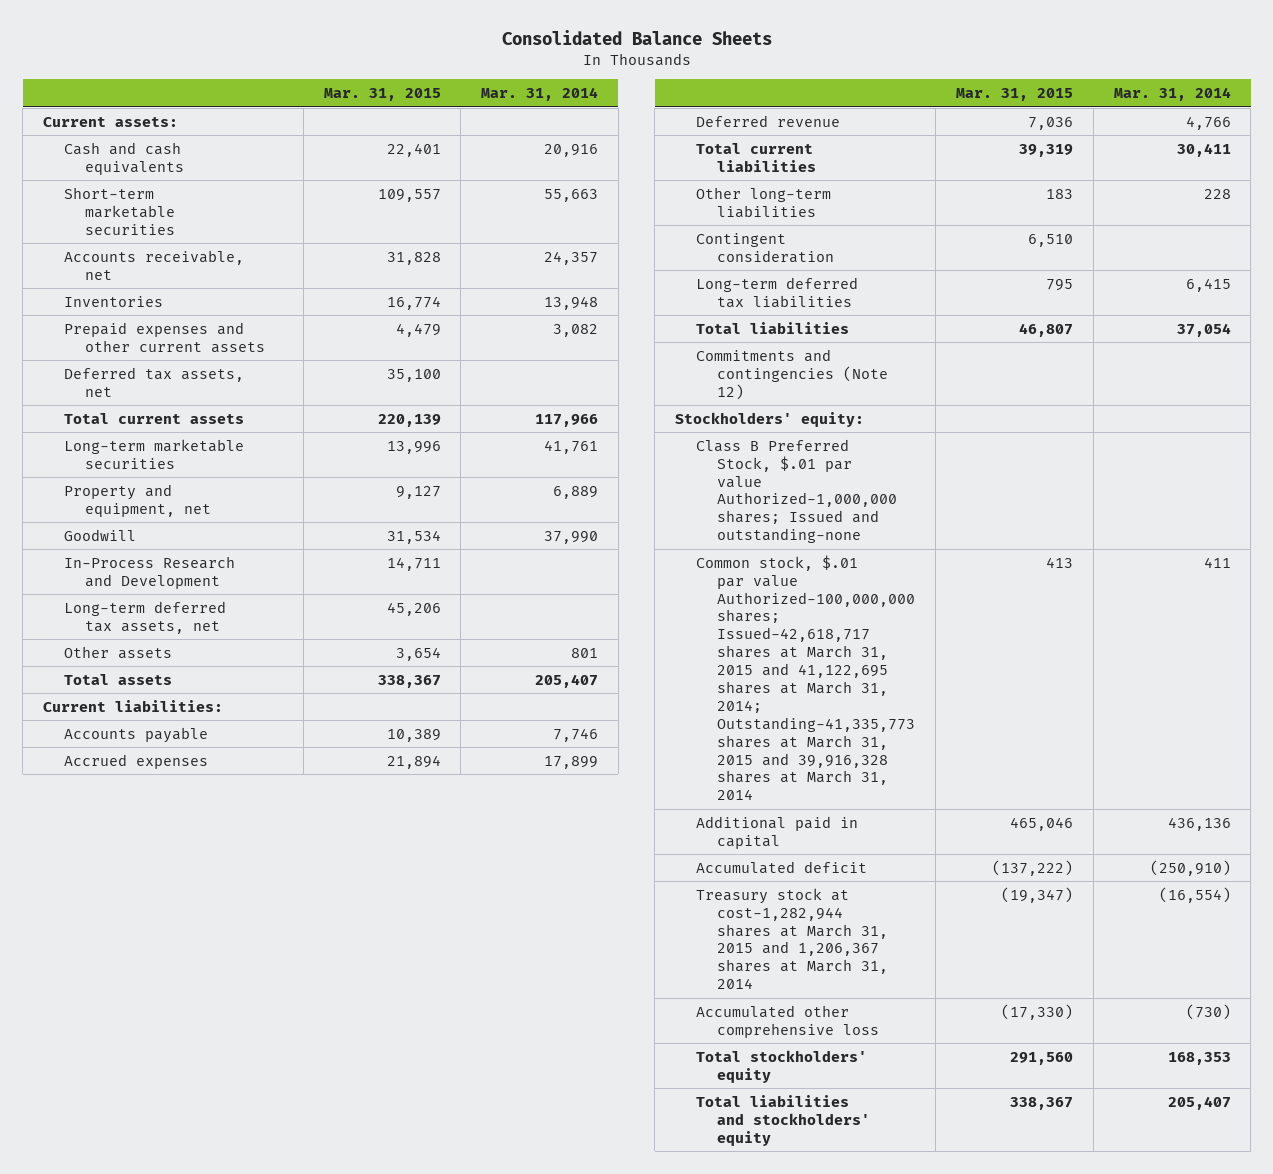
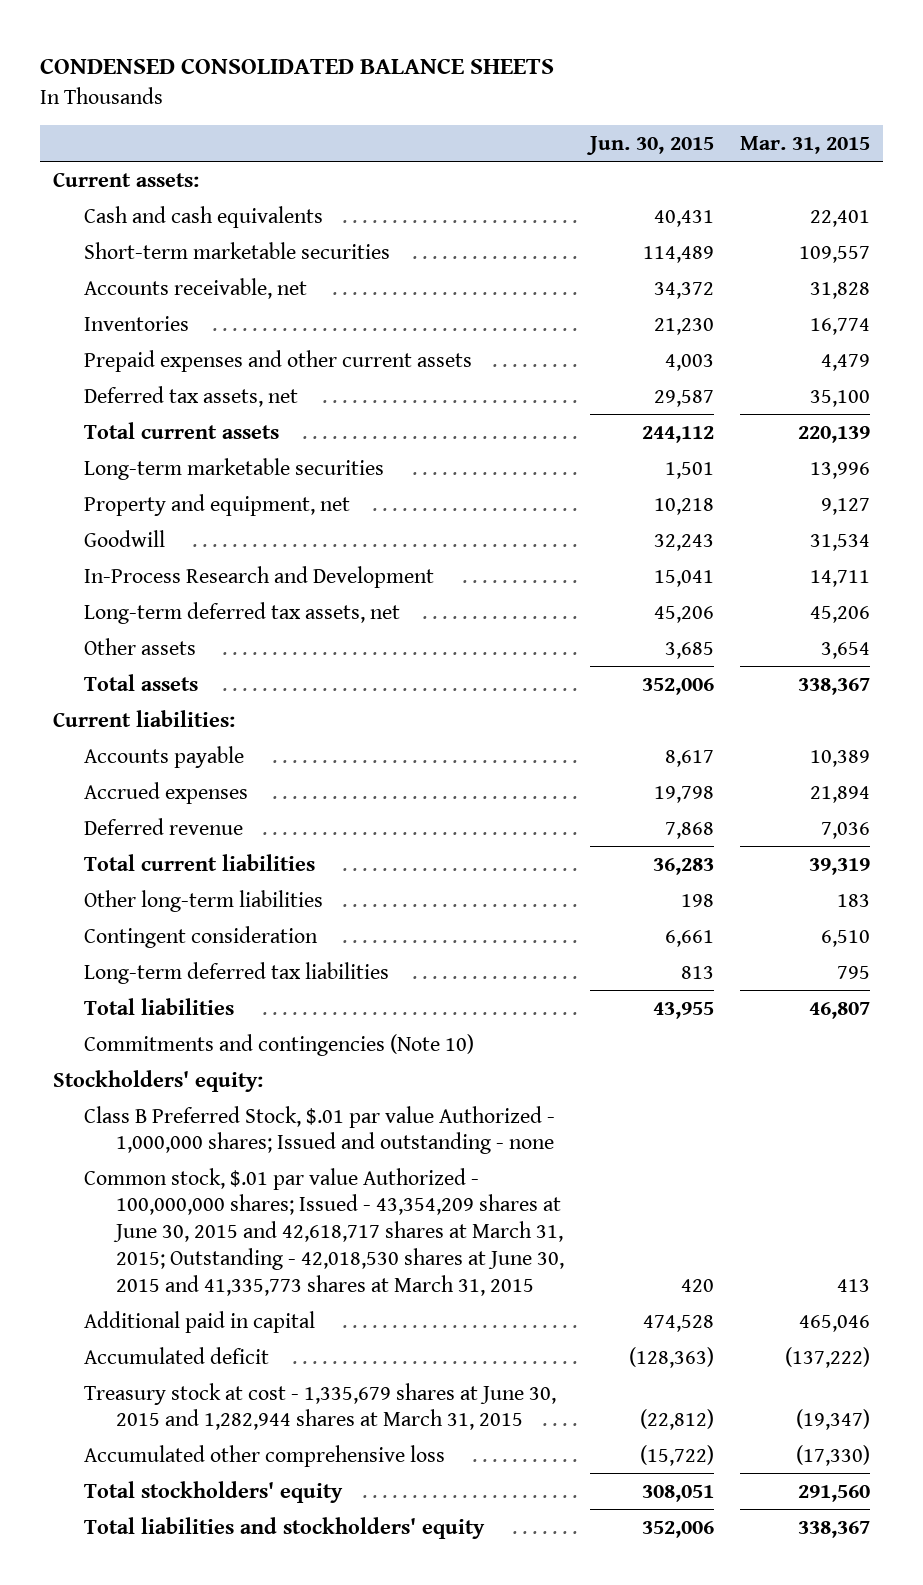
- Consolidated Balance Sheets
+ CONDENSED CONSOLIDATED BALANCE SHEETS
- | Mar. 31, 2015 | Mar. 31, 2014
+ | Jun. 30, 2015 | Mar. 31, 2015
- Commitments and contingencies (Note 12)
+ Commitments and contingencies (Note 10)
- Class B Preferred Stock, $.01 par value Authorized-1,000,000 shares; Issued and outstanding-none
- Common stock, $.01 par value Authorized-100,000,000 shares; Issued-42,618,717 shares at March 31, 2015 and 41,122,695 shares at March 31, 2014; Outstanding-41,335,773 shares at March 31, 2015 and 39,916,328 shares at March 31, 2014 | 413 | 411
+ Class B Preferred Stock, $.01 par value Authorized - 1,000,000 shares; Issued and outstanding - none
+ Common stock, $.01 par value Authorized - 100,000,000 shares; Issued - 43,354,209 shares at June 30, 2015 and 42,618,717 shares at March 31, 2015; Outstanding - 42,018,530 shares at June 30, 2015 and 41,335,773 shares at March 31, 2015 | 420 | 413
- Treasury stock at cost-1,282,944 shares at March 31, 2015 and 1,206,367 shares at March 31, 2014 | (19,347) | (16,554)
+ Treasury stock at cost - 1,335,679 shares at June 30, 2015 and 1,282,944 shares at March 31, 2015 | (22,812) | (19,347)

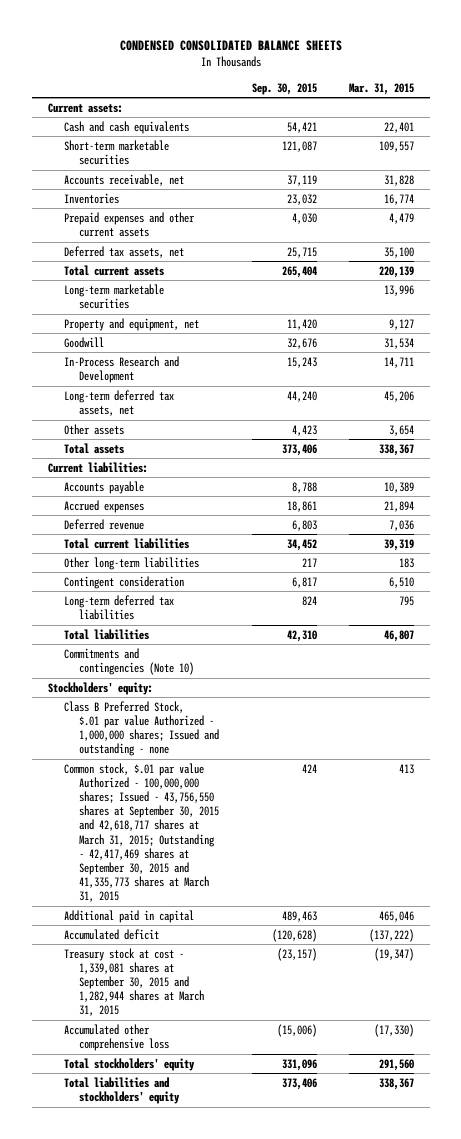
- | Jun. 30, 2015 | Mar. 31, 2015
+ | Sep. 30, 2015 | Mar. 31, 2015
- Common stock, $.01 par value Authorized - 100,000,000 shares; Issued - 43,354,209 shares at June 30, 2015 and 42,618,717 shares at March 31, 2015; Outstanding - 42,018,530 shares at June 30, 2015 and 41,335,773 shares at March 31, 2015 | 420 | 413
+ Common stock, $.01 par value Authorized - 100,000,000 shares; Issued - 43,756,550 shares at September 30, 2015 and 42,618,717 shares at March 31, 2015; Outstanding - 42,417,469 shares at September 30, 2015 and 41,335,773 shares at March 31, 2015 | 424 | 413
- Treasury stock at cost - 1,335,679 shares at June 30, 2015 and 1,282,944 shares at March 31, 2015 | (22,812) | (19,347)
+ Treasury stock at cost - 1,339,081 shares at September 30, 2015 and 1,282,944 shares at March 31, 2015 | (23,157) | (19,347)

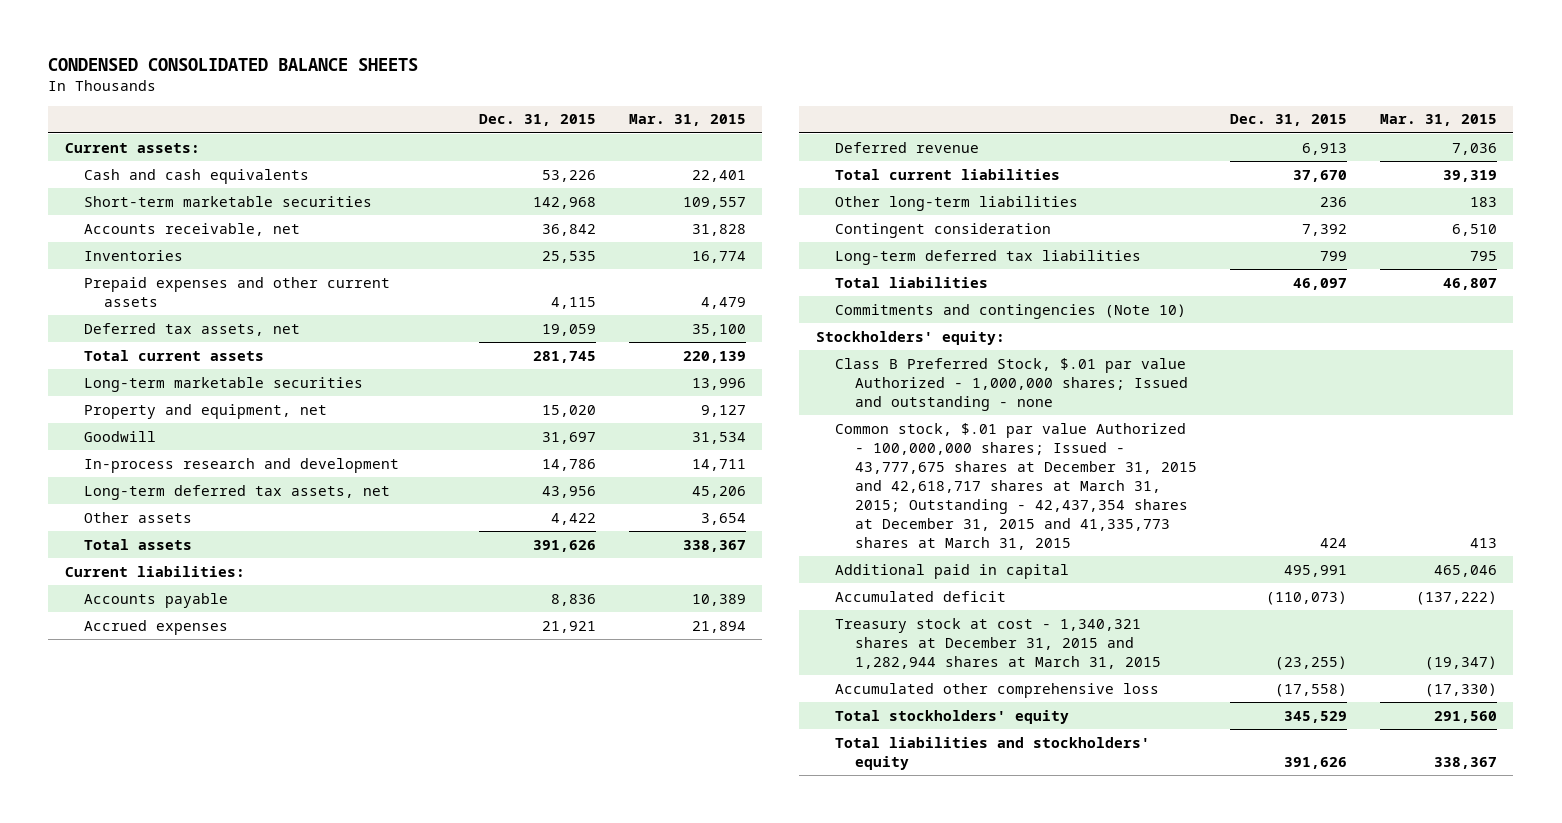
- | Sep. 30, 2015 | Mar. 31, 2015
+ | Dec. 31, 2015 | Mar. 31, 2015
- In-Process Research and Development | 15,243 | 14,711
+ In-process research and development | 14,786 | 14,711
- Common stock, $.01 par value Authorized - 100,000,000 shares; Issued - 43,756,550 shares at September 30, 2015 and 42,618,717 shares at March 31, 2015; Outstanding - 42,417,469 shares at September 30, 2015 and 41,335,773 shares at March 31, 2015 | 424 | 413
+ Common stock, $.01 par value Authorized - 100,000,000 shares; Issued - 43,777,675 shares at December 31, 2015 and 42,618,717 shares at March 31, 2015; Outstanding - 42,437,354 shares at December 31, 2015 and 41,335,773 shares at March 31, 2015 | 424 | 413
- Treasury stock at cost - 1,339,081 shares at September 30, 2015 and 1,282,944 shares at March 31, 2015 | (23,157) | (19,347)
+ Treasury stock at cost - 1,340,321 shares at December 31, 2015 and 1,282,944 shares at March 31, 2015 | (23,255) | (19,347)

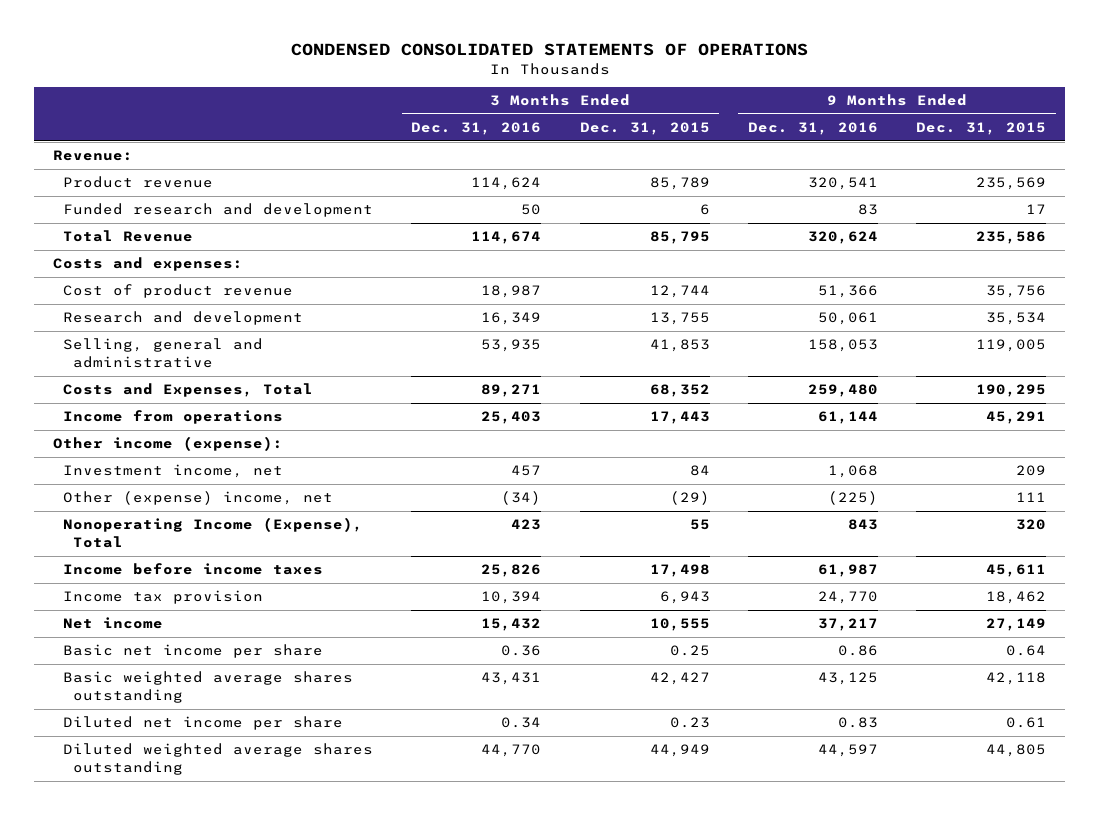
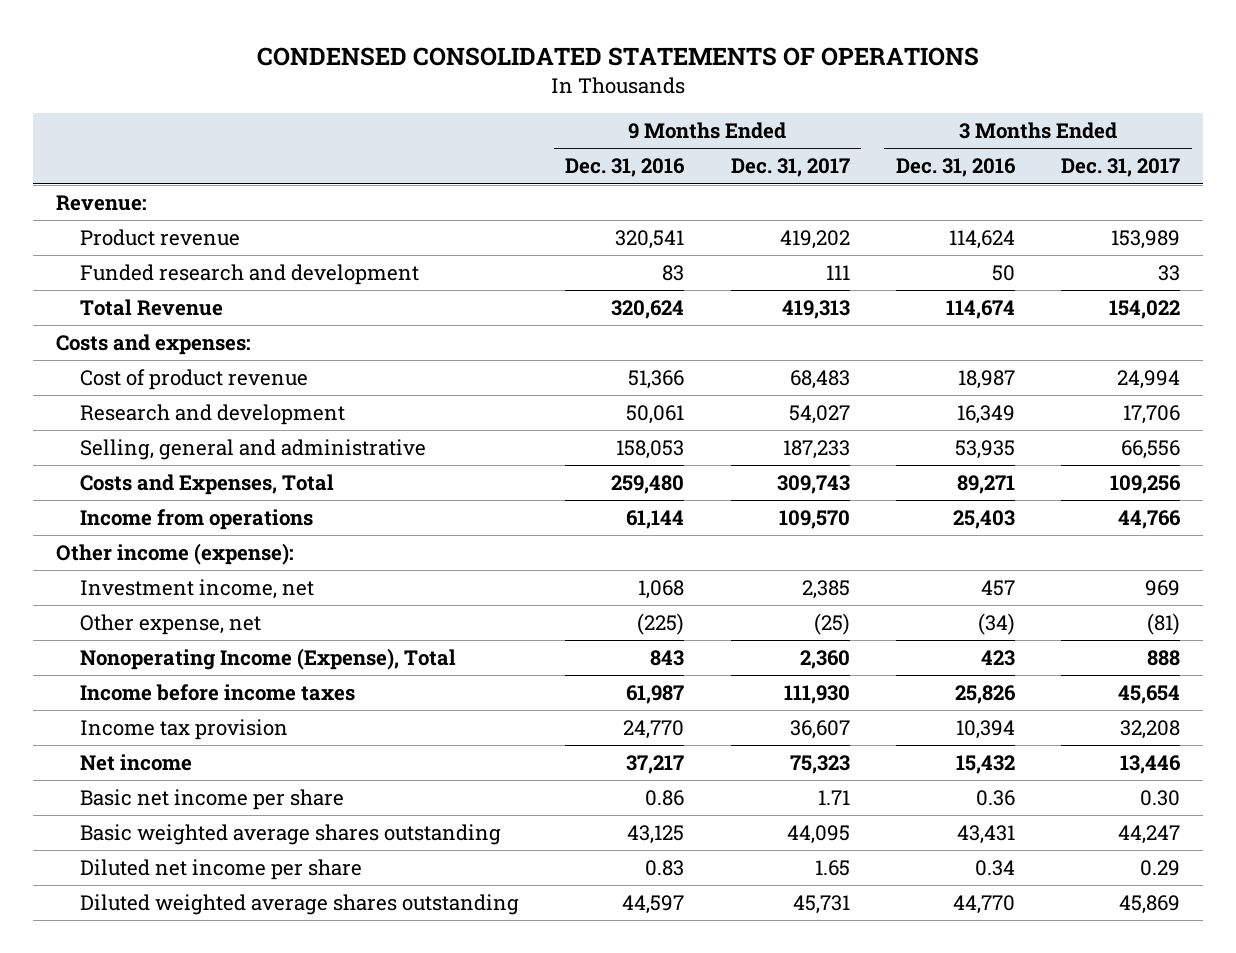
- | 3 Months Ended Dec. 31, 2016 | 3 Months Ended Dec. 31, 2015 | 9 Months Ended Dec. 31, 2016 | 9 Months Ended Dec. 31, 2015
+ | 9 Months Ended Dec. 31, 2016 | 9 Months Ended Dec. 31, 2017 | 3 Months Ended Dec. 31, 2016 | 3 Months Ended Dec. 31, 2017
- Other (expense) income, net | (34) | (29) | (225) | 111
+ Other expense, net | (225) | (25) | (34) | (81)

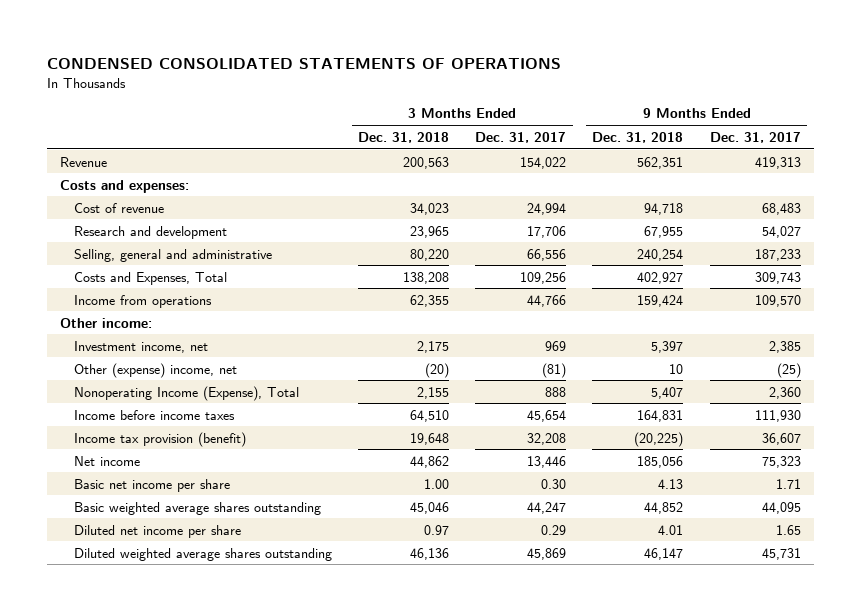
- | 9 Months Ended Dec. 31, 2016 | 9 Months Ended Dec. 31, 2017 | 3 Months Ended Dec. 31, 2016 | 3 Months Ended Dec. 31, 2017
+ | 3 Months Ended Dec. 31, 2018 | 3 Months Ended Dec. 31, 2017 | 9 Months Ended Dec. 31, 2018 | 9 Months Ended Dec. 31, 2017
- Revenue:
- Product revenue | 320,541 | 419,202 | 114,624 | 153,989
- Funded research and development | 83 | 111 | 50 | 33
- Total Revenue | 320,624 | 419,313 | 114,674 | 154,022
+ Revenue | 200,563 | 154,022 | 562,351 | 419,313
- Cost of product revenue | 51,366 | 68,483 | 18,987 | 24,994
+ Cost of revenue | 34,023 | 24,994 | 94,718 | 68,483
- Other income (expense):
+ Other income:
- Other expense, net | (225) | (25) | (34) | (81)
+ Other (expense) income, net | (20) | (81) | 10 | (25)
- Income tax provision | 24,770 | 36,607 | 10,394 | 32,208
+ Income tax provision (benefit) | 19,648 | 32,208 | (20,225) | 36,607

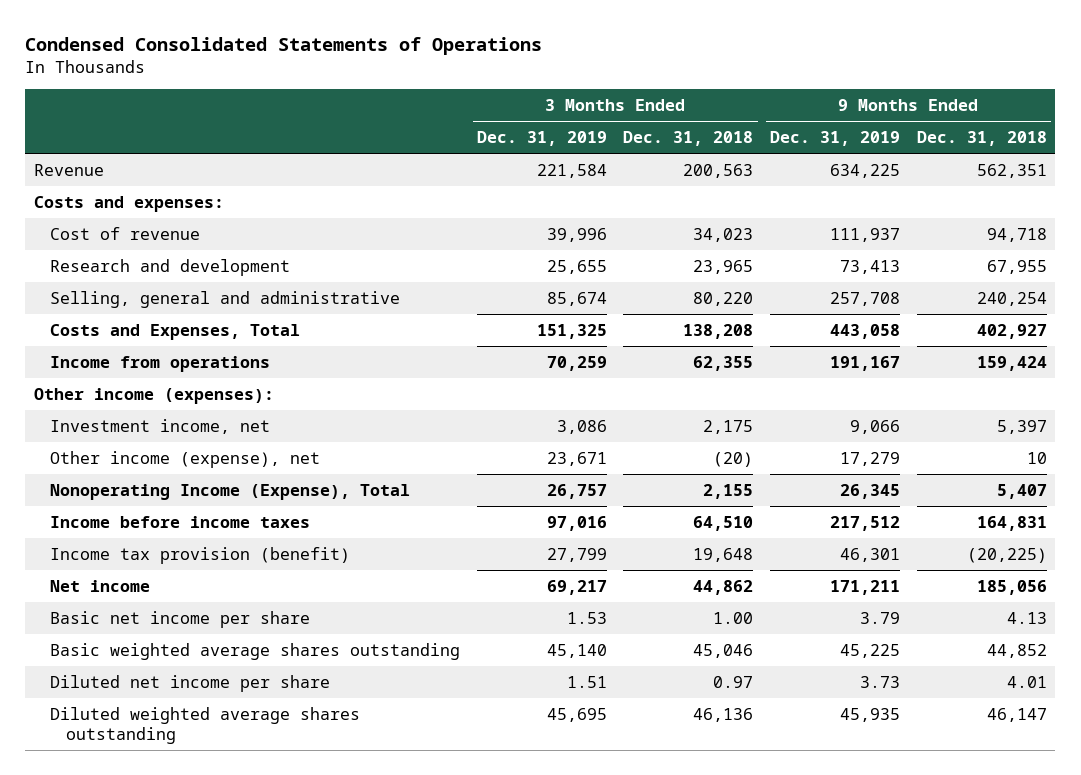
- CONDENSED CONSOLIDATED STATEMENTS OF OPERATIONS
+ Condensed Consolidated Statements of Operations
- | 3 Months Ended Dec. 31, 2018 | 3 Months Ended Dec. 31, 2017 | 9 Months Ended Dec. 31, 2018 | 9 Months Ended Dec. 31, 2017
+ | 3 Months Ended Dec. 31, 2019 | 3 Months Ended Dec. 31, 2018 | 9 Months Ended Dec. 31, 2019 | 9 Months Ended Dec. 31, 2018
- Other income:
+ Other income (expenses):
- Other (expense) income, net | (20) | (81) | 10 | (25)
+ Other income (expense), net | 23,671 | (20) | 17,279 | 10

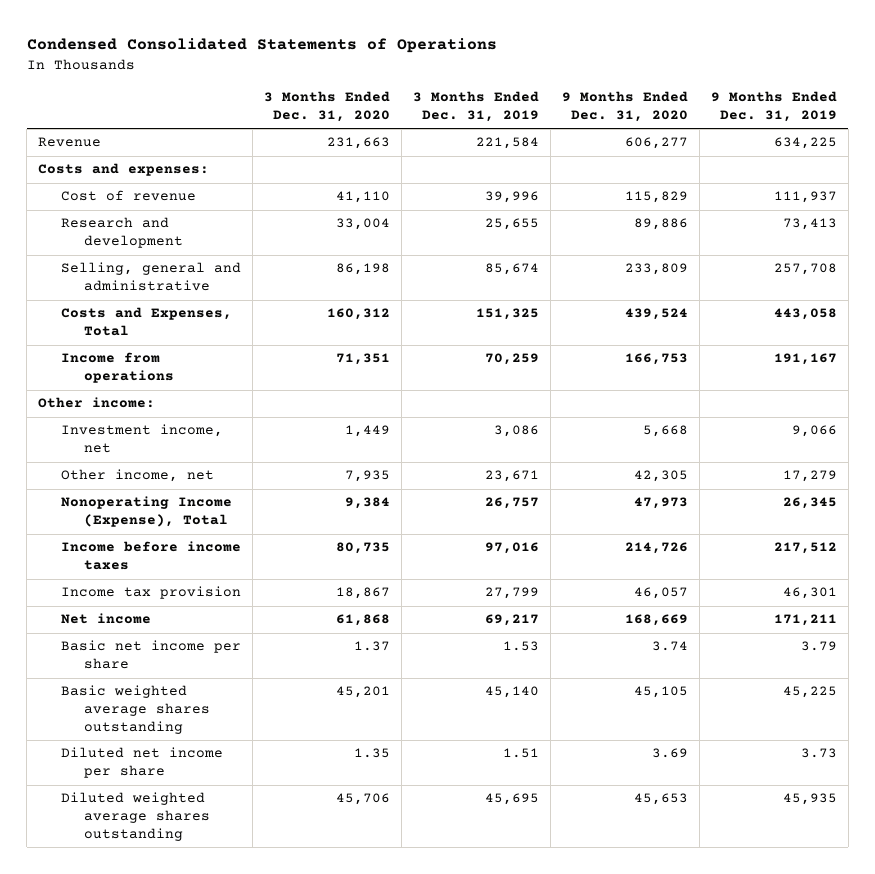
- | 3 Months Ended Dec. 31, 2019 | 3 Months Ended Dec. 31, 2018 | 9 Months Ended Dec. 31, 2019 | 9 Months Ended Dec. 31, 2018
+ | 3 Months Ended Dec. 31, 2020 | 3 Months Ended Dec. 31, 2019 | 9 Months Ended Dec. 31, 2020 | 9 Months Ended Dec. 31, 2019
- Other income (expenses):
+ Other income:
- Other income (expense), net | 23,671 | (20) | 17,279 | 10
+ Other income, net | 7,935 | 23,671 | 42,305 | 17,279
- Income tax provision (benefit) | 27,799 | 19,648 | 46,301 | (20,225)
+ Income tax provision | 18,867 | 27,799 | 46,057 | 46,301

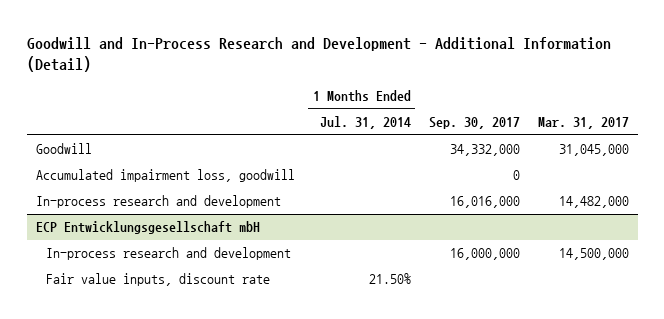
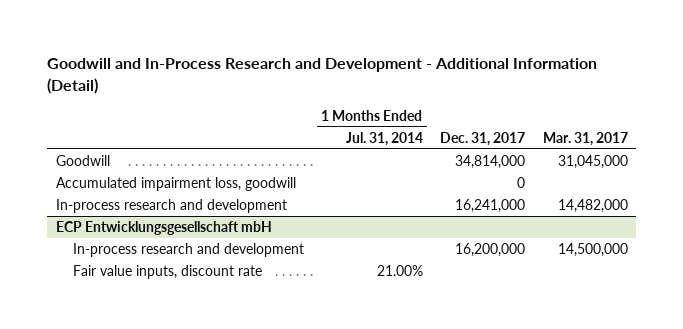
- | 1 Months Ended Jul. 31, 2014 | Sep. 30, 2017 | Mar. 31, 2017
+ | 1 Months Ended Jul. 31, 2014 | Dec. 31, 2017 | Mar. 31, 2017
@ ECP Entwicklungsgesellschaft mbH
- Fair value inputs, discount rate | 21.50% | |
+ Fair value inputs, discount rate | 21.00% | |

